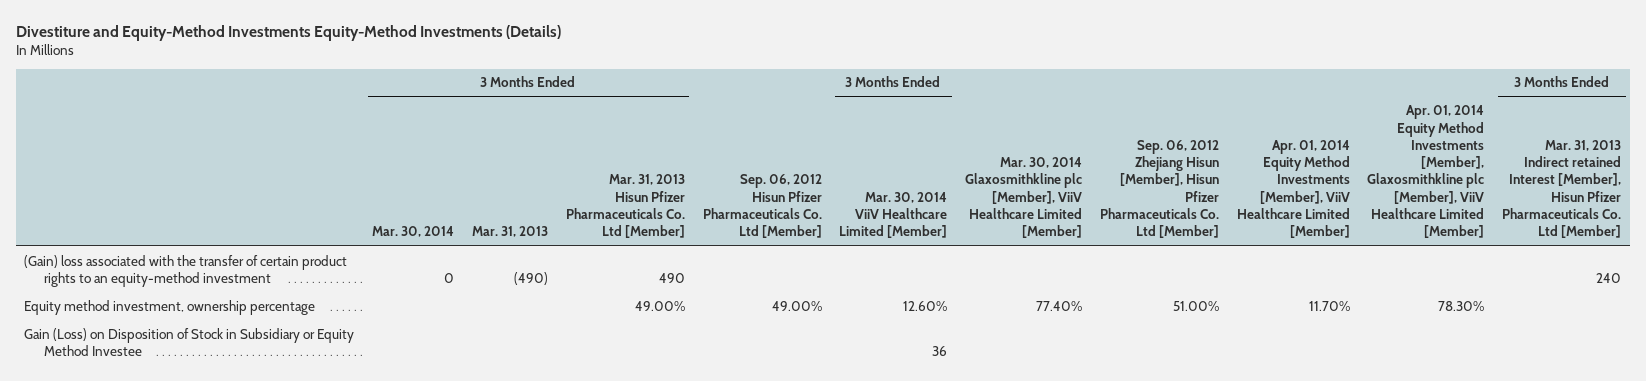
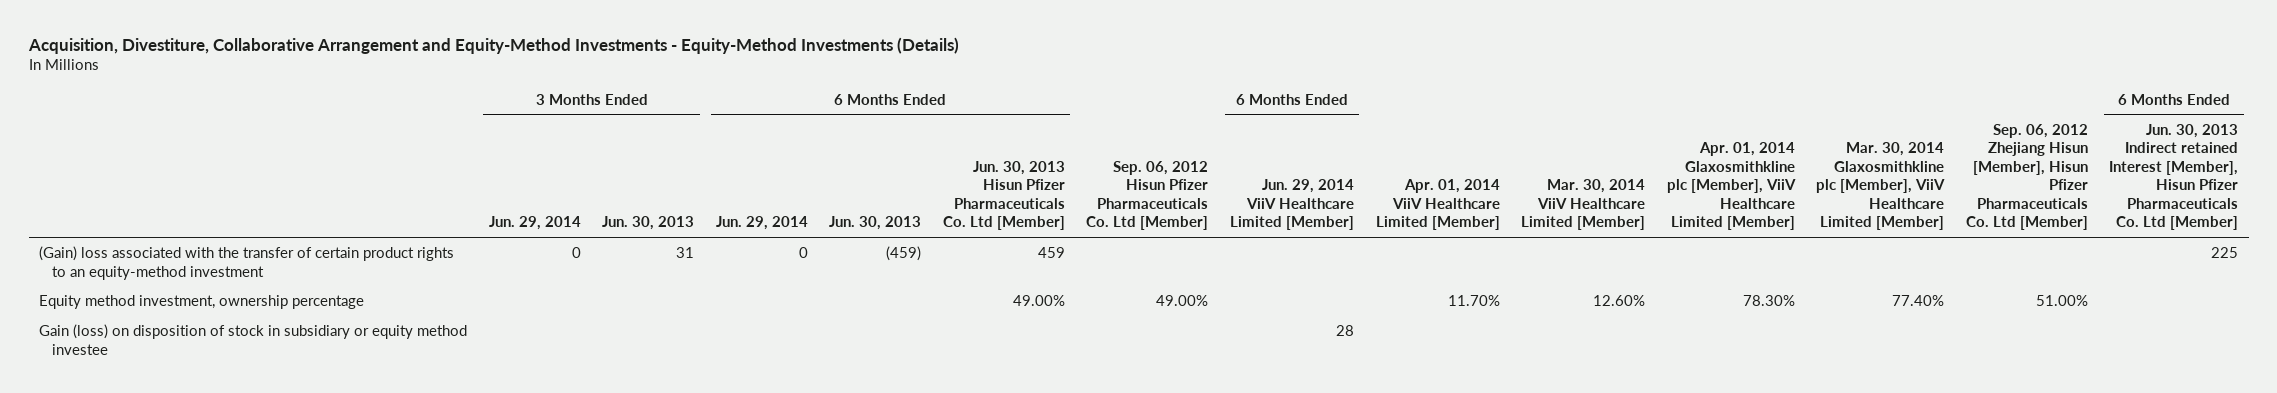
- Divestiture and Equity-Method Investments Equity-Method Investments (Details)
+ Acquisition, Divestiture, Collaborative Arrangement and Equity-Method Investments - Equity-Method Investments (Details)
- | 3 Months Ended Mar. 30, 2014 | 3 Months Ended Mar. 31, 2013 | 3 Months Ended Mar. 31, 2013 Hisun Pfizer Pharmaceuticals Co. Ltd [Member] | Sep. 06, 2012 Hisun Pfizer Pharmaceuticals Co. Ltd [Member] | 3 Months Ended Mar. 30, 2014 ViiV Healthcare Limited [Member] | Mar. 30, 2014 Glaxosmithkline plc [Member], ViiV Healthcare Limited [Member] | Sep. 06, 2012 Zhejiang Hisun [Member], Hisun Pfizer Pharmaceuticals Co. Ltd [Member] | Apr. 01, 2014 Equity Method Investments [Member], ViiV Healthcare Limited [Member] | Apr. 01, 2014 Equity Method Investments [Member], Glaxosmithkline plc [Member], ViiV Healthcare Limited [Member] | 3 Months Ended Mar. 31, 2013 Indirect retained Interest [Member], Hisun Pfizer Pharmaceuticals Co. Ltd [Member]
+ | 3 Months Ended Jun. 29, 2014 | 3 Months Ended Jun. 30, 2013 | 6 Months Ended Jun. 29, 2014 | 6 Months Ended Jun. 30, 2013 | 6 Months Ended Jun. 30, 2013 Hisun Pfizer Pharmaceuticals Co. Ltd [Member] | Sep. 06, 2012 Hisun Pfizer Pharmaceuticals Co. Ltd [Member] | 6 Months Ended Jun. 29, 2014 ViiV Healthcare Limited [Member] | Apr. 01, 2014 ViiV Healthcare Limited [Member] | Mar. 30, 2014 ViiV Healthcare Limited [Member] | Apr. 01, 2014 Glaxosmithkline plc [Member], ViiV Healthcare Limited [Member] | Mar. 30, 2014 Glaxosmithkline plc [Member], ViiV Healthcare Limited [Member] | Sep. 06, 2012 Zhejiang Hisun [Member], Hisun Pfizer Pharmaceuticals Co. Ltd [Member] | 6 Months Ended Jun. 30, 2013 Indirect retained Interest [Member], Hisun Pfizer Pharmaceuticals Co. Ltd [Member]
- Gain (Loss) on Disposition of Stock in Subsidiary or Equity Method Investee | | | | | 36 | | | | |
+ Gain (loss) on disposition of stock in subsidiary or equity method investee | | | | | | | 28 | | | | | |

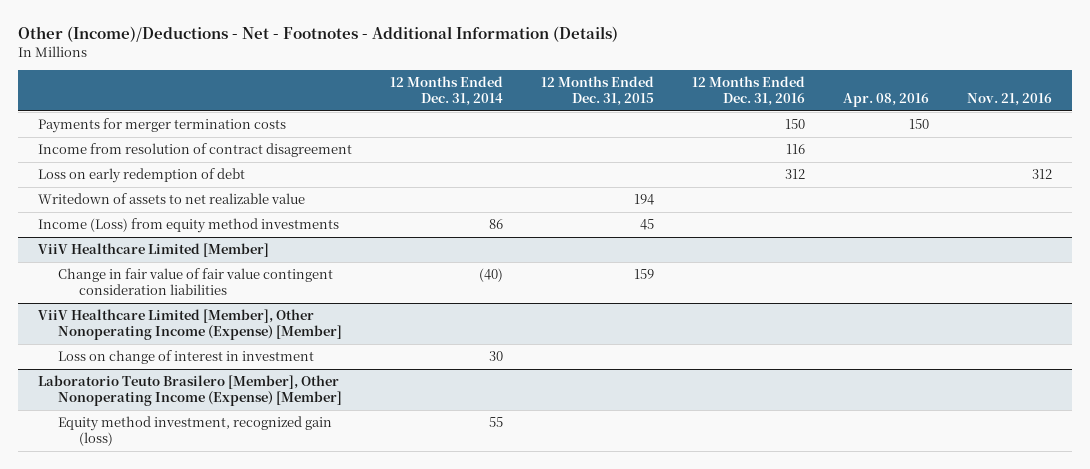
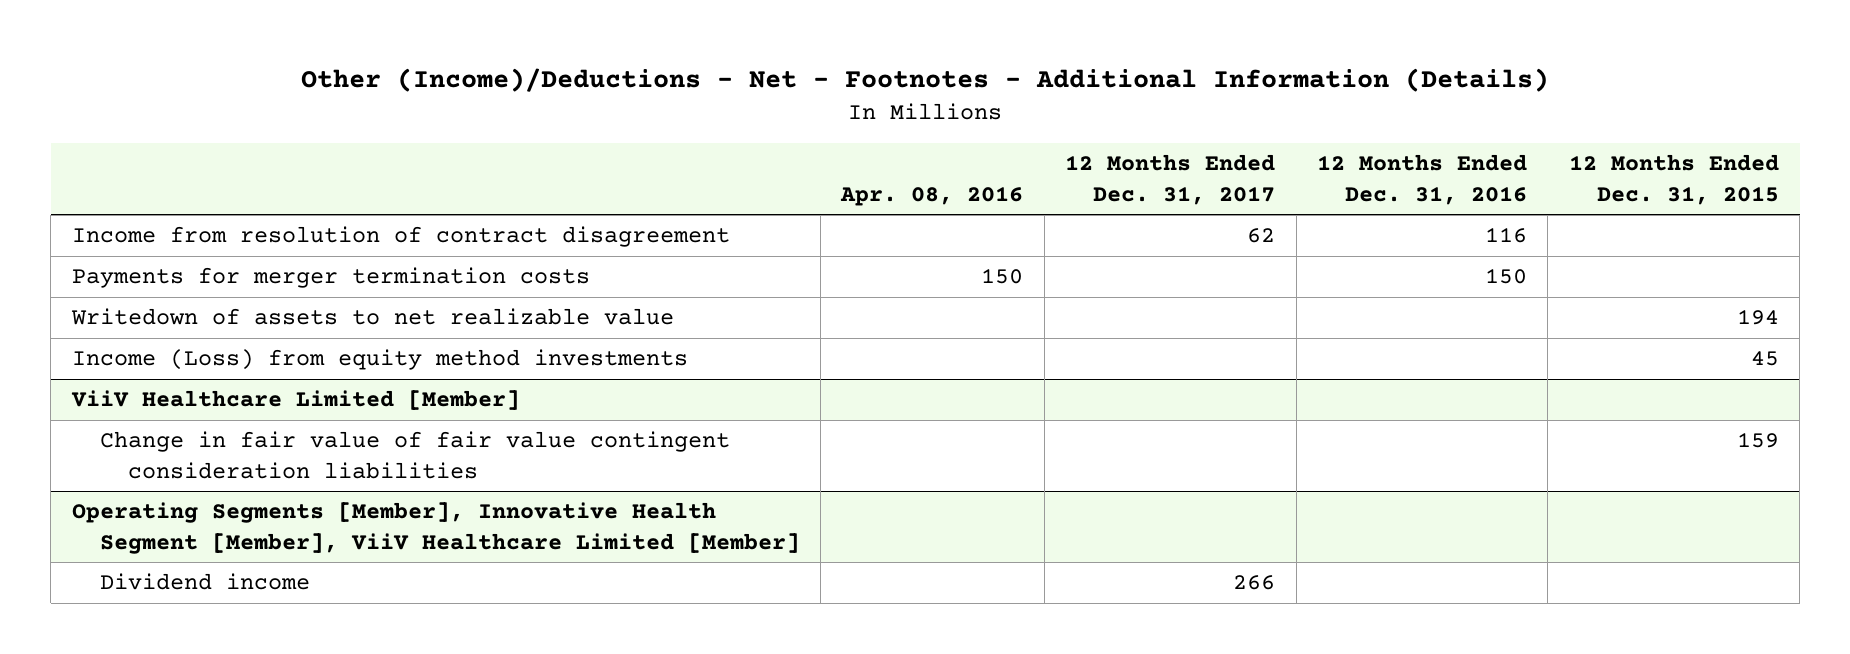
- | 12 Months Ended Dec. 31, 2014 | 12 Months Ended Dec. 31, 2015 | 12 Months Ended Dec. 31, 2016 | Apr. 08, 2016 | Nov. 21, 2016
+ | Apr. 08, 2016 | 12 Months Ended Dec. 31, 2017 | 12 Months Ended Dec. 31, 2016 | 12 Months Ended Dec. 31, 2015
- Loss on early redemption of debt | | | 312 | | 312
moved down: Payments for merger termination costs | 150 | | 150 |
- ViiV Healthcare Limited [Member], Other Nonoperating Income (Expense) [Member]
- Loss on change of interest in investment | 30 | | | |
- Laboratorio Teuto Brasilero [Member], Other Nonoperating Income (Expense) [Member]
- Equity method investment, recognized gain (loss) | 55 | | | |
+ Operating Segments [Member], Innovative Health Segment [Member], ViiV Healthcare Limited [Member]
+ Dividend income | | 266 | |

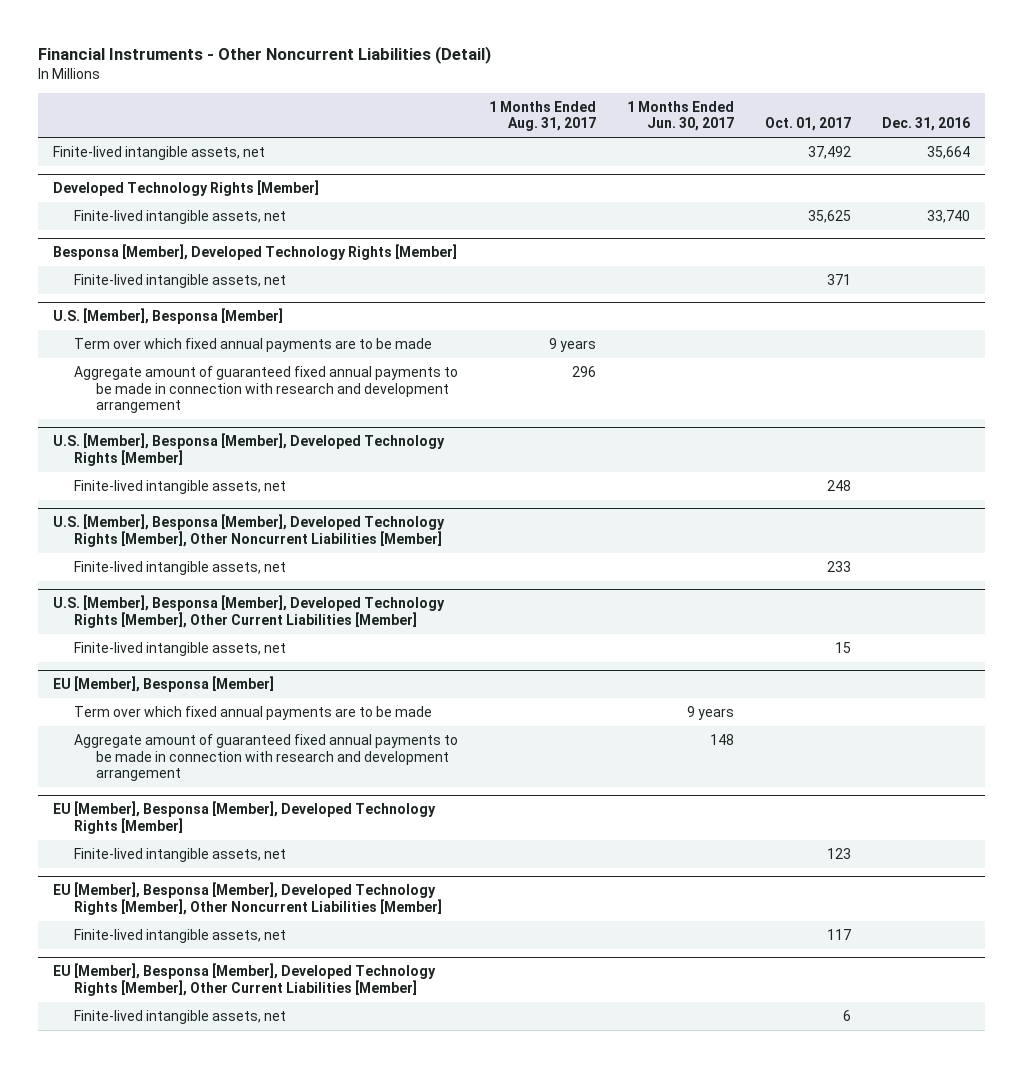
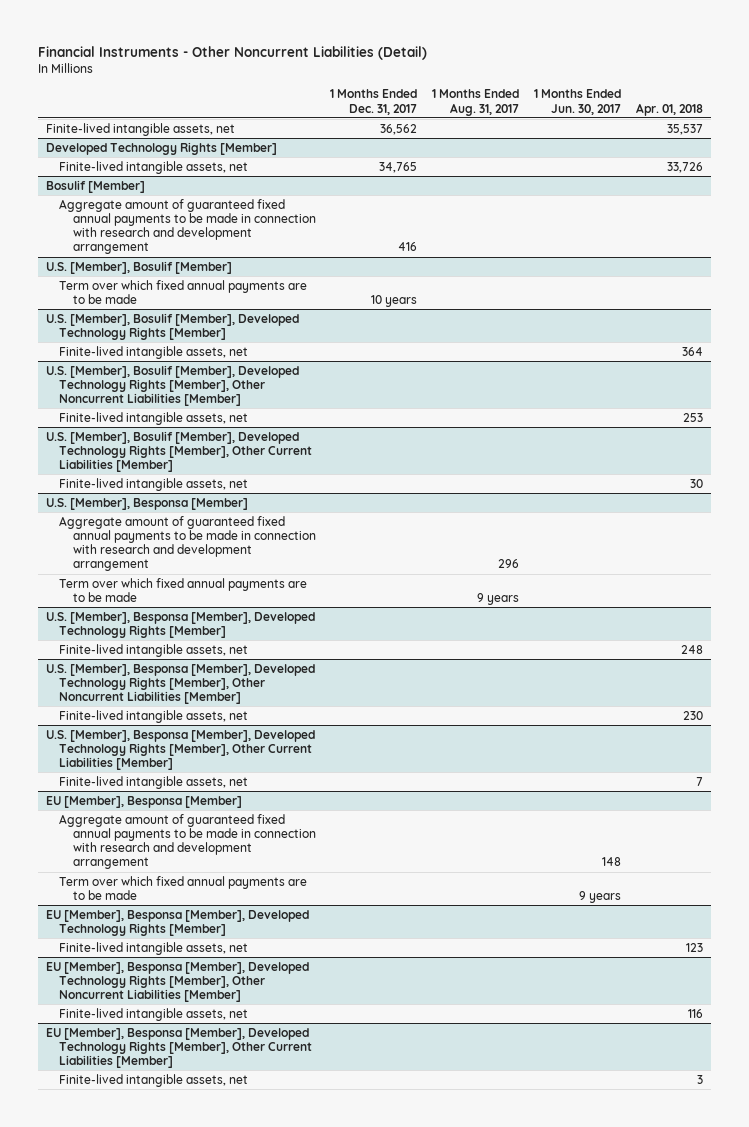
- | 1 Months Ended Aug. 31, 2017 | 1 Months Ended Jun. 30, 2017 | Oct. 01, 2017 | Dec. 31, 2016
+ | 1 Months Ended Dec. 31, 2017 | 1 Months Ended Aug. 31, 2017 | 1 Months Ended Jun. 30, 2017 | Apr. 01, 2018
- Besponsa [Member], Developed Technology Rights [Member]
- Finite-lived intangible assets, net | | | 371 |
+ Bosulif [Member]
+ Aggregate amount of guaranteed fixed annual payments to be made in connection with research and development arrangement | 416 | | |
+ U.S. [Member], Bosulif [Member]
+ Term over which fixed annual payments are to be made | 10 years | | |
+ U.S. [Member], Bosulif [Member], Developed Technology Rights [Member]
+ Finite-lived intangible assets, net | | | | 364
+ U.S. [Member], Bosulif [Member], Developed Technology Rights [Member], Other Noncurrent Liabilities [Member]
+ Finite-lived intangible assets, net | | | | 253
+ U.S. [Member], Bosulif [Member], Developed Technology Rights [Member], Other Current Liabilities [Member]
+ Finite-lived intangible assets, net | | | | 30
@ U.S. [Member], Besponsa [Member]
moved down: Term over which fixed annual payments are to be made | | 9 years | |
@ EU [Member], Besponsa [Member]
moved down: Term over which fixed annual payments are to be made | | | 9 years |

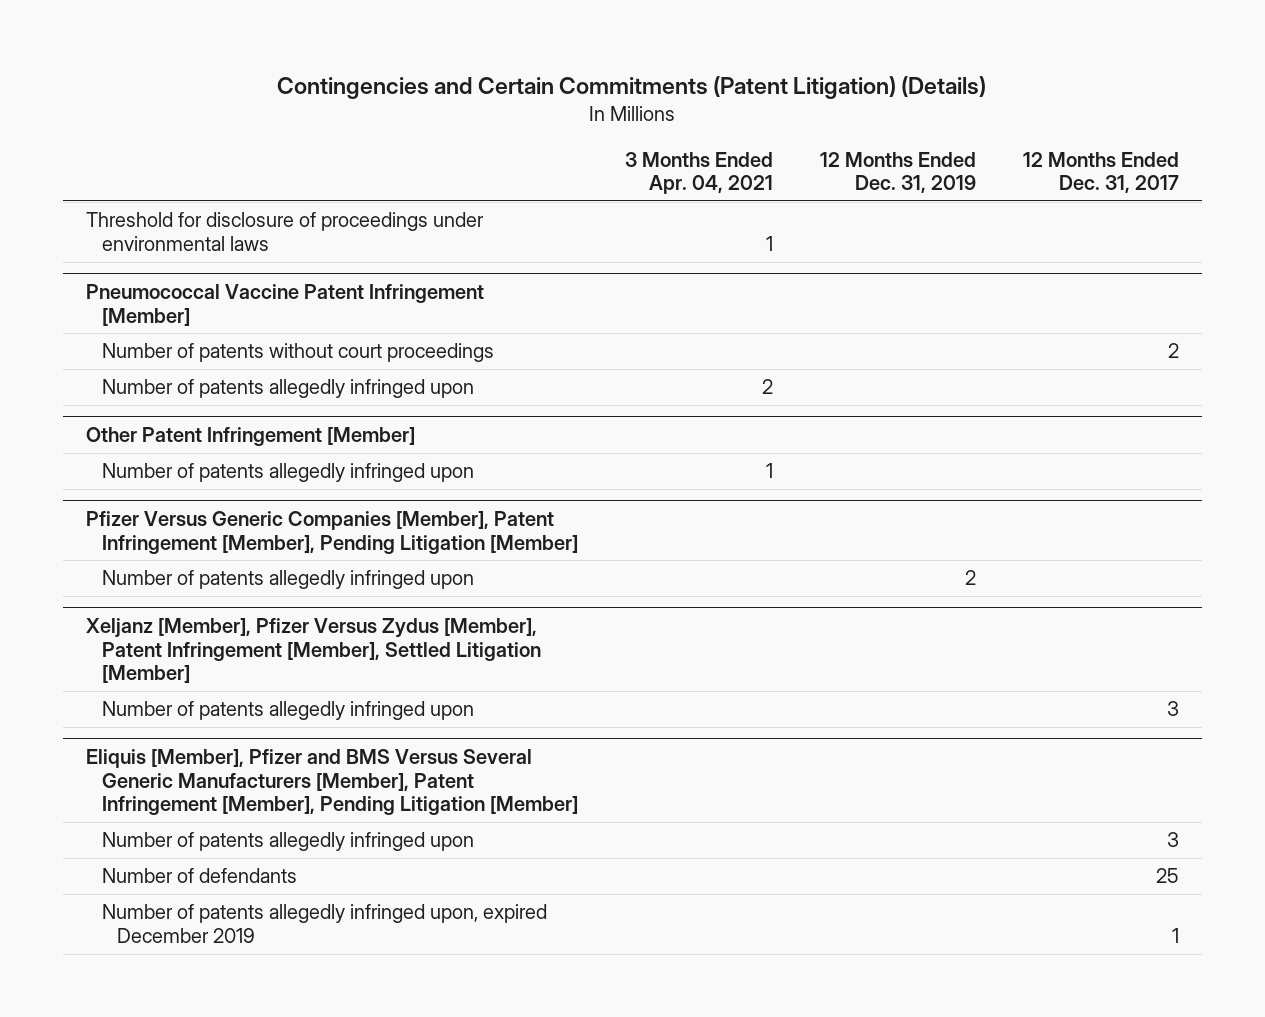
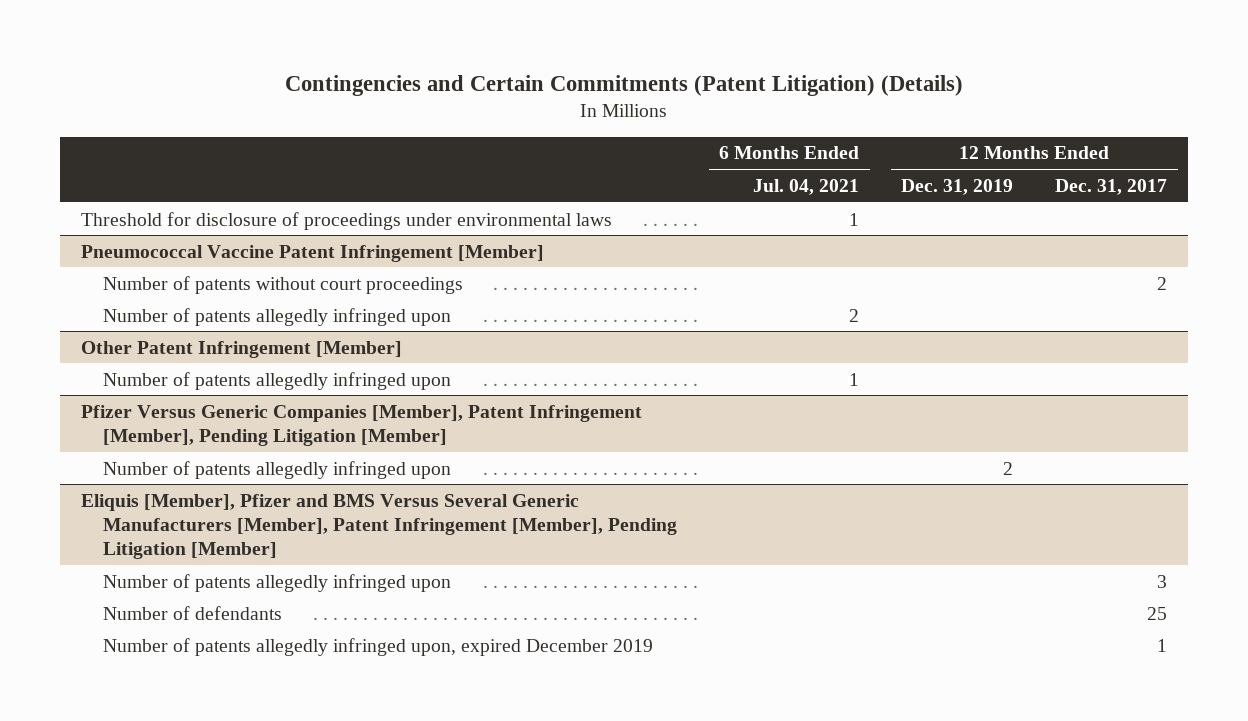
- | 3 Months Ended Apr. 04, 2021 | 12 Months Ended Dec. 31, 2019 | 12 Months Ended Dec. 31, 2017
+ | 6 Months Ended Jul. 04, 2021 | 12 Months Ended Dec. 31, 2019 | 12 Months Ended Dec. 31, 2017
- Xeljanz [Member], Pfizer Versus Zydus [Member], Patent Infringement [Member], Settled Litigation [Member]
- Number of patents allegedly infringed upon | | | 3

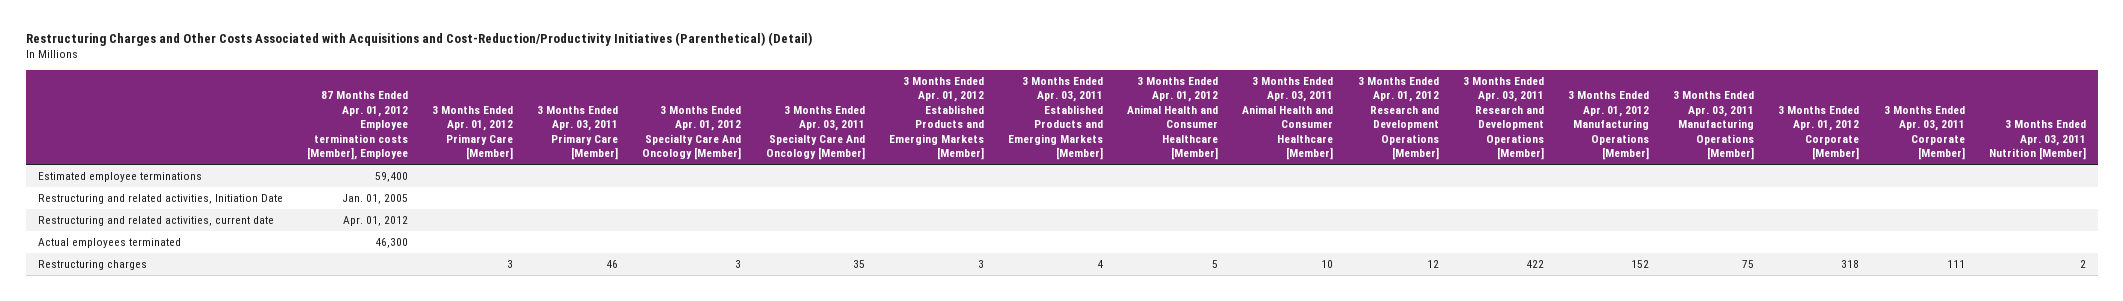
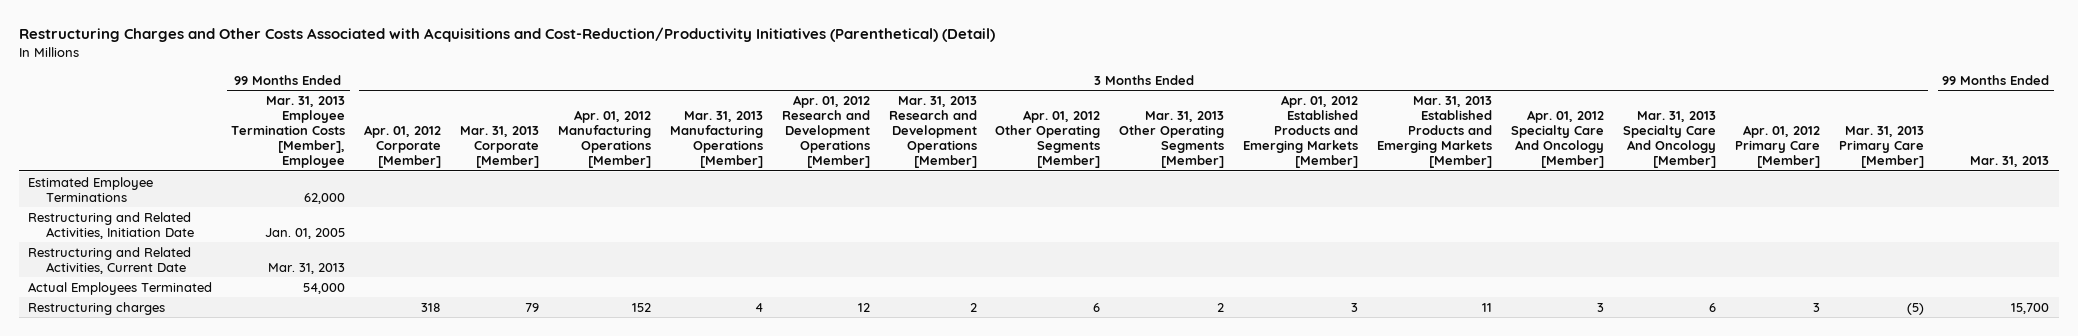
- | 87 Months Ended Apr. 01, 2012 Employee termination costs [Member], Employee | 3 Months Ended Apr. 01, 2012 Primary Care [Member] | 3 Months Ended Apr. 03, 2011 Primary Care [Member] | 3 Months Ended Apr. 01, 2012 Specialty Care And Oncology [Member] | 3 Months Ended Apr. 03, 2011 Specialty Care And Oncology [Member] | 3 Months Ended Apr. 01, 2012 Established Products and Emerging Markets [Member] | 3 Months Ended Apr. 03, 2011 Established Products and Emerging Markets [Member] | 3 Months Ended Apr. 01, 2012 Animal Health and Consumer Healthcare [Member] | 3 Months Ended Apr. 03, 2011 Animal Health and Consumer Healthcare [Member] | 3 Months Ended Apr. 01, 2012 Research and Development Operations [Member] | 3 Months Ended Apr. 03, 2011 Research and Development Operations [Member] | 3 Months Ended Apr. 01, 2012 Manufacturing Operations [Member] | 3 Months Ended Apr. 03, 2011 Manufacturing Operations [Member] | 3 Months Ended Apr. 01, 2012 Corporate [Member] | 3 Months Ended Apr. 03, 2011 Corporate [Member] | 3 Months Ended Apr. 03, 2011 Nutrition [Member]
+ | 99 Months Ended Mar. 31, 2013 Employee Termination Costs [Member], Employee | 3 Months Ended Apr. 01, 2012 Corporate [Member] | 3 Months Ended Mar. 31, 2013 Corporate [Member] | 3 Months Ended Apr. 01, 2012 Manufacturing Operations [Member] | 3 Months Ended Mar. 31, 2013 Manufacturing Operations [Member] | 3 Months Ended Apr. 01, 2012 Research and Development Operations [Member] | 3 Months Ended Mar. 31, 2013 Research and Development Operations [Member] | 3 Months Ended Apr. 01, 2012 Other Operating Segments [Member] | 3 Months Ended Mar. 31, 2013 Other Operating Segments [Member] | 3 Months Ended Apr. 01, 2012 Established Products and Emerging Markets [Member] | 3 Months Ended Mar. 31, 2013 Established Products and Emerging Markets [Member] | 3 Months Ended Apr. 01, 2012 Specialty Care And Oncology [Member] | 3 Months Ended Mar. 31, 2013 Specialty Care And Oncology [Member] | 3 Months Ended Apr. 01, 2012 Primary Care [Member] | 3 Months Ended Mar. 31, 2013 Primary Care [Member] | 99 Months Ended Mar. 31, 2013
- Estimated employee terminations | 59,400 | | | | | | | | | | | | | | |
- Restructuring and related activities, Initiation Date | Jan. 01, 2005 | | | | | | | | | | | | | | |
- Restructuring and related activities, current date | Apr. 01, 2012 | | | | | | | | | | | | | | |
- Actual employees terminated | 46,300 | | | | | | | | | | | | | | |
+ Estimated Employee Terminations | 62,000 | | | | | | | | | | | | | | |
+ Restructuring and Related Activities, Initiation Date | Jan. 01, 2005 | | | | | | | | | | | | | | |
+ Restructuring and Related Activities, Current Date | Mar. 31, 2013 | | | | | | | | | | | | | | |
+ Actual Employees Terminated | 54,000 | | | | | | | | | | | | | | |

